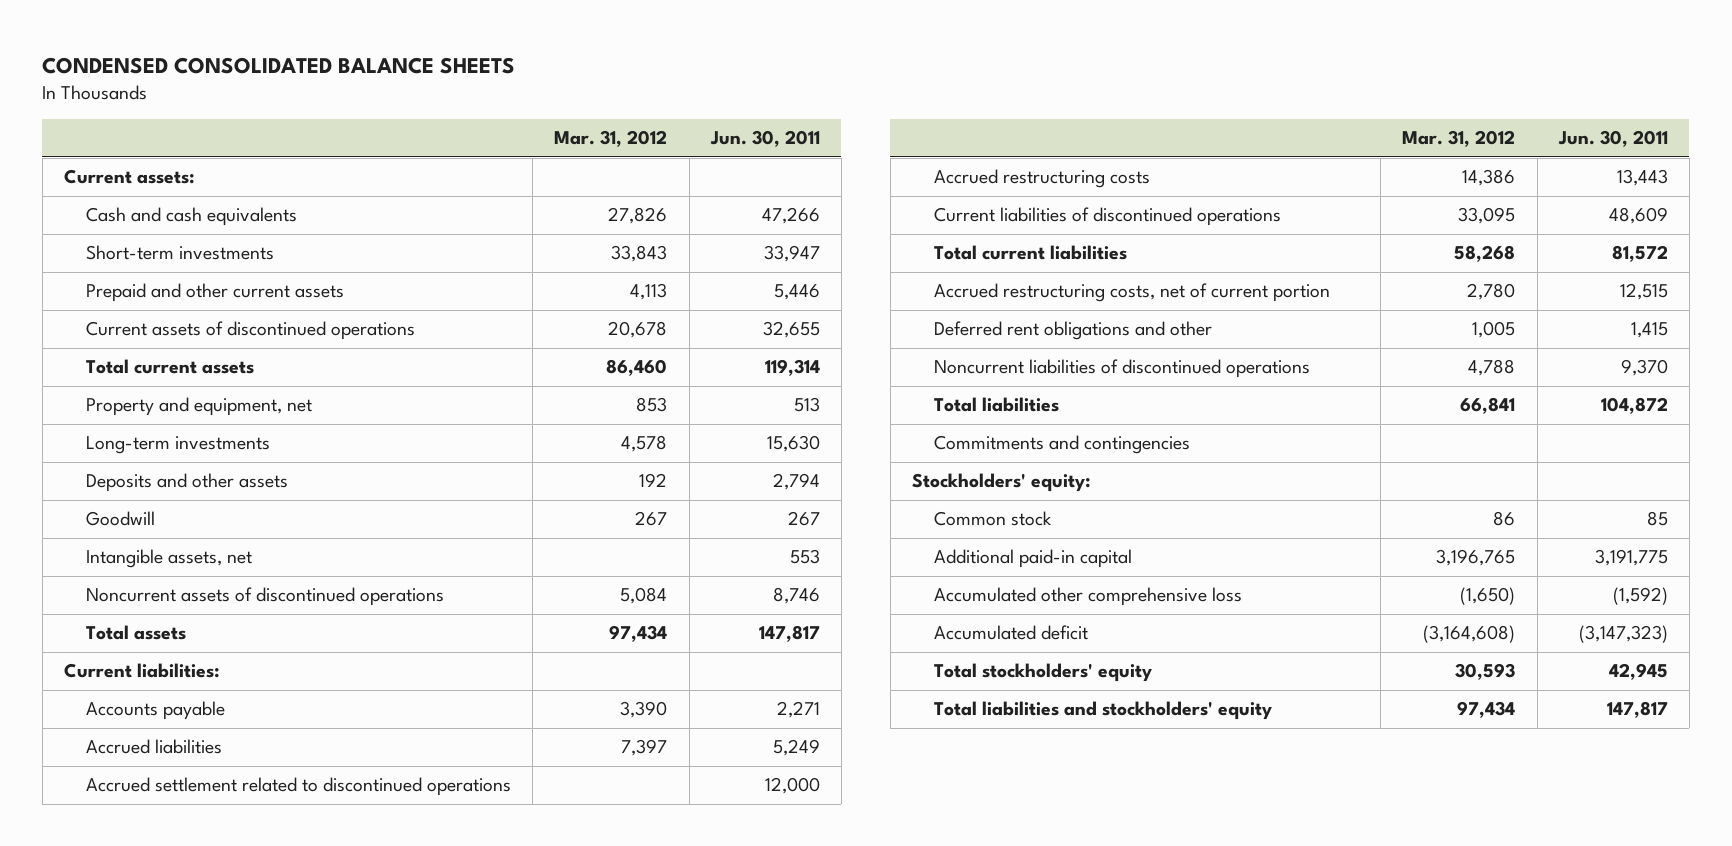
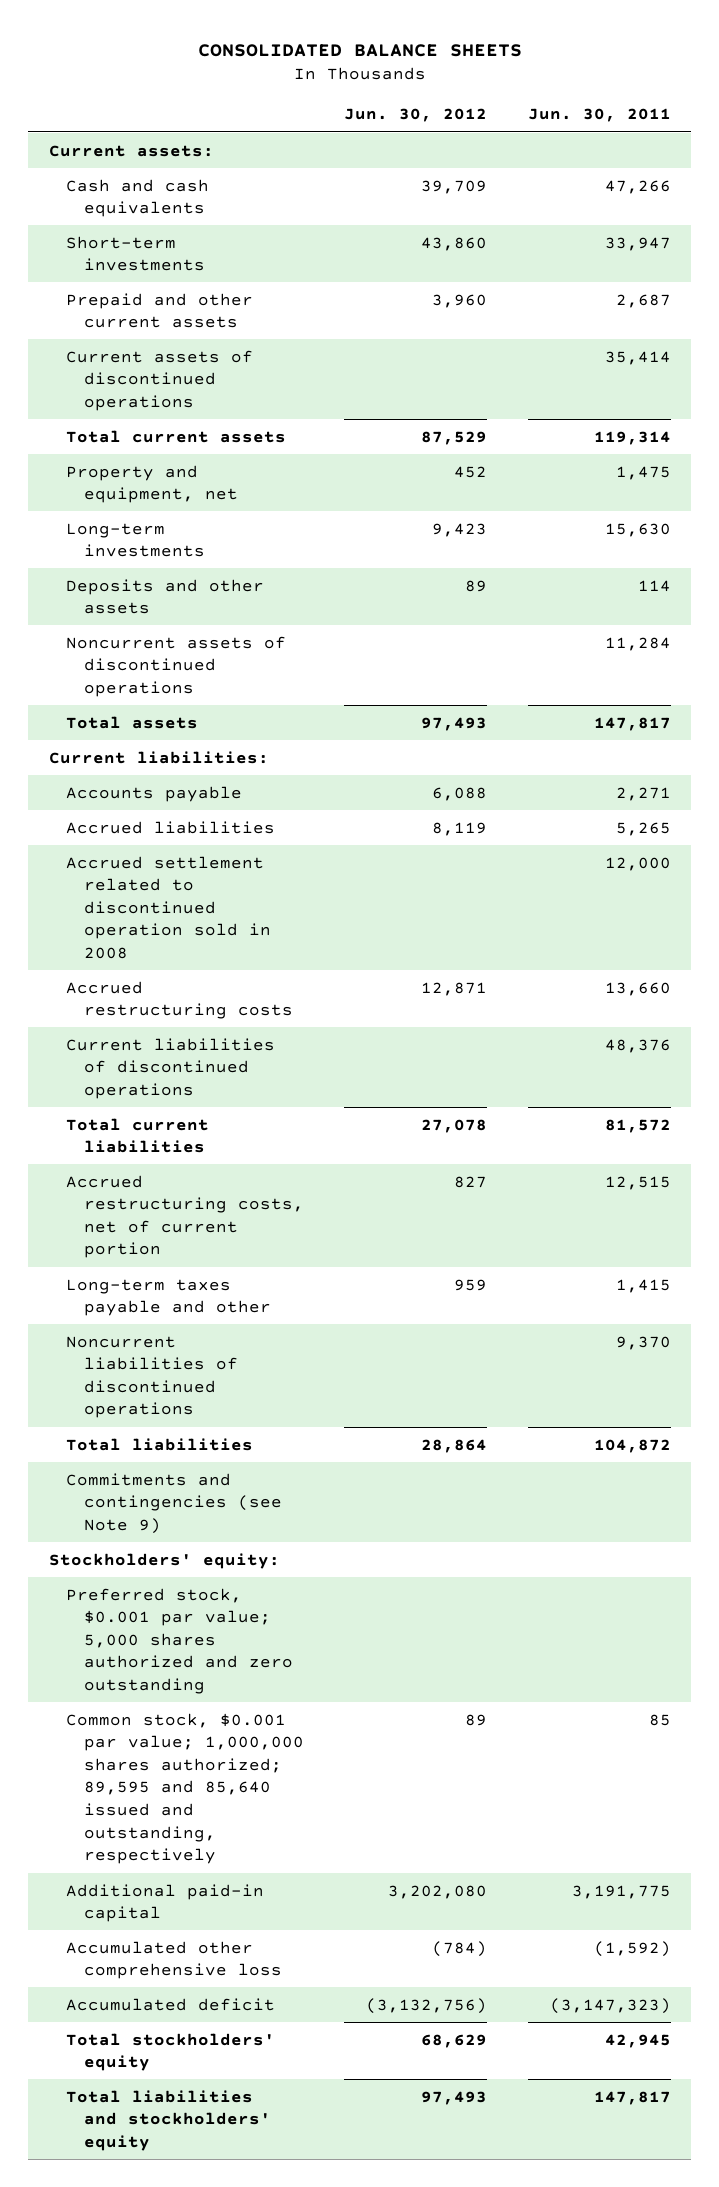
- CONDENSED CONSOLIDATED BALANCE SHEETS
+ CONSOLIDATED BALANCE SHEETS
- | Mar. 31, 2012 | Jun. 30, 2011
+ | Jun. 30, 2012 | Jun. 30, 2011
- Prepaid and other current assets | 4,113 | 5,446
- Current assets of discontinued operations | 20,678 | 32,655
+ Prepaid and other current assets | 3,960 | 2,687
+ Current assets of discontinued operations | | 35,414
- Property and equipment, net | 853 | 513
+ Property and equipment, net | 452 | 1,475
- Deposits and other assets | 192 | 2,794
- Goodwill | 267 | 267
- Intangible assets, net | | 553
- Noncurrent assets of discontinued operations | 5,084 | 8,746
+ Deposits and other assets | 89 | 114
+ Noncurrent assets of discontinued operations | | 11,284
- Accrued liabilities | 7,397 | 5,249
- Accrued settlement related to discontinued operations | | 12,000
- Accrued restructuring costs | 14,386 | 13,443
- Current liabilities of discontinued operations | 33,095 | 48,609
+ Accrued liabilities | 8,119 | 5,265
+ Accrued settlement related to discontinued operation sold in 2008 | | 12,000
+ Accrued restructuring costs | 12,871 | 13,660
+ Current liabilities of discontinued operations | | 48,376
- Deferred rent obligations and other | 1,005 | 1,415
+ Long-term taxes payable and other | 959 | 1,415
- Commitments and contingencies
+ Commitments and contingencies (see Note 9)
- Common stock | 86 | 85
+ Preferred stock, $0.001 par value; 5,000 shares authorized and zero outstanding
+ Common stock, $0.001 par value; 1,000,000 shares authorized; 89,595 and 85,640 issued and outstanding, respectively | 89 | 85

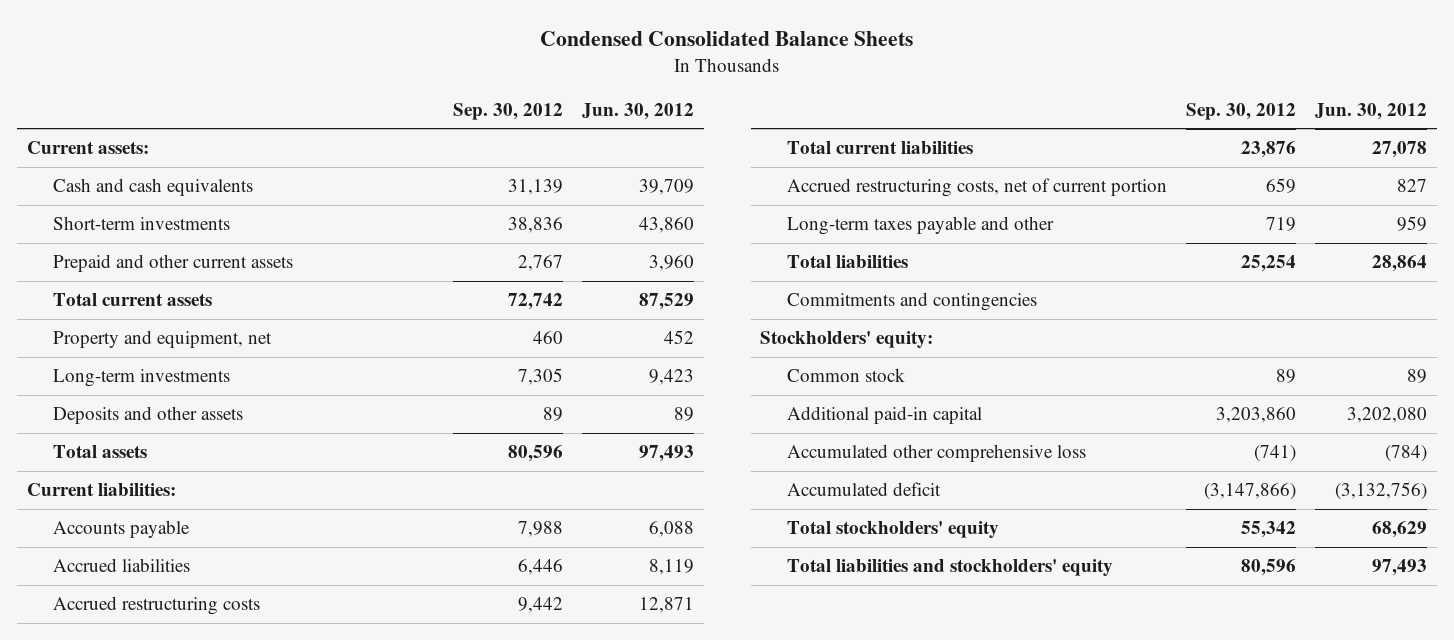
- CONSOLIDATED BALANCE SHEETS
+ Condensed Consolidated Balance Sheets
- | Jun. 30, 2012 | Jun. 30, 2011
+ | Sep. 30, 2012 | Jun. 30, 2012
- Current assets of discontinued operations | | 35,414
- Noncurrent assets of discontinued operations | | 11,284
- Accrued settlement related to discontinued operation sold in 2008 | | 12,000
- Current liabilities of discontinued operations | | 48,376
- Noncurrent liabilities of discontinued operations | | 9,370
- Commitments and contingencies (see Note 9)
+ Commitments and contingencies
- Preferred stock, $0.001 par value; 5,000 shares authorized and zero outstanding
- Common stock, $0.001 par value; 1,000,000 shares authorized; 89,595 and 85,640 issued and outstanding, respectively | 89 | 85
+ Common stock | 89 | 89

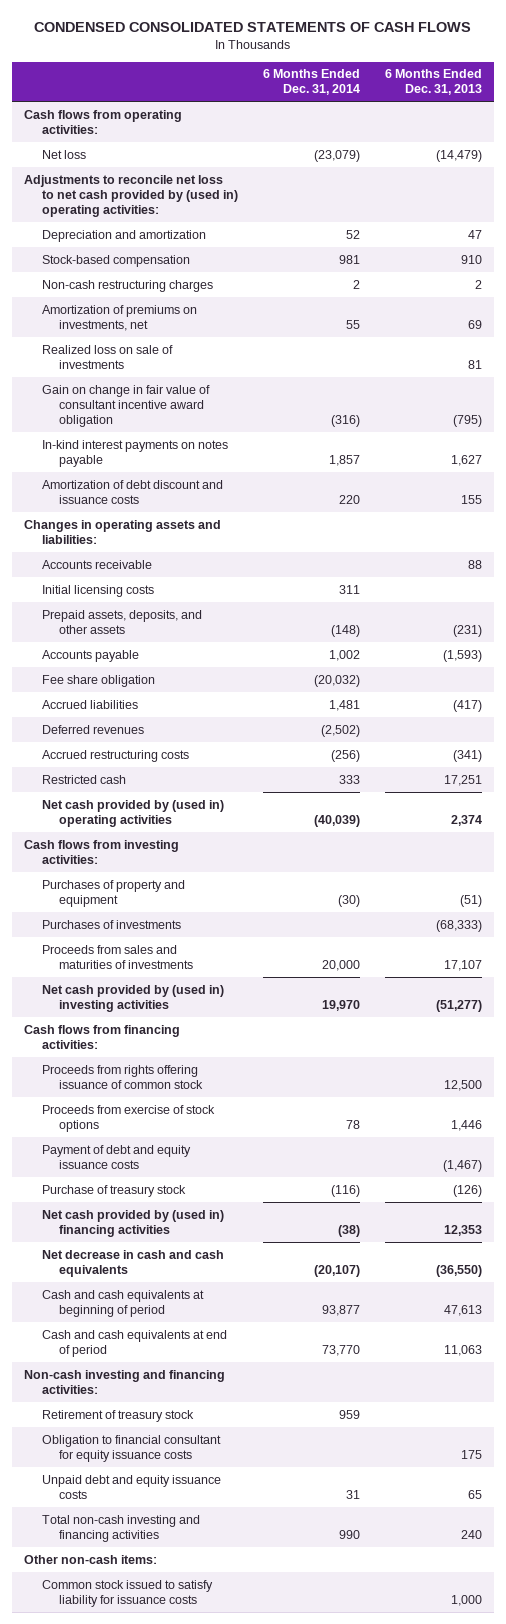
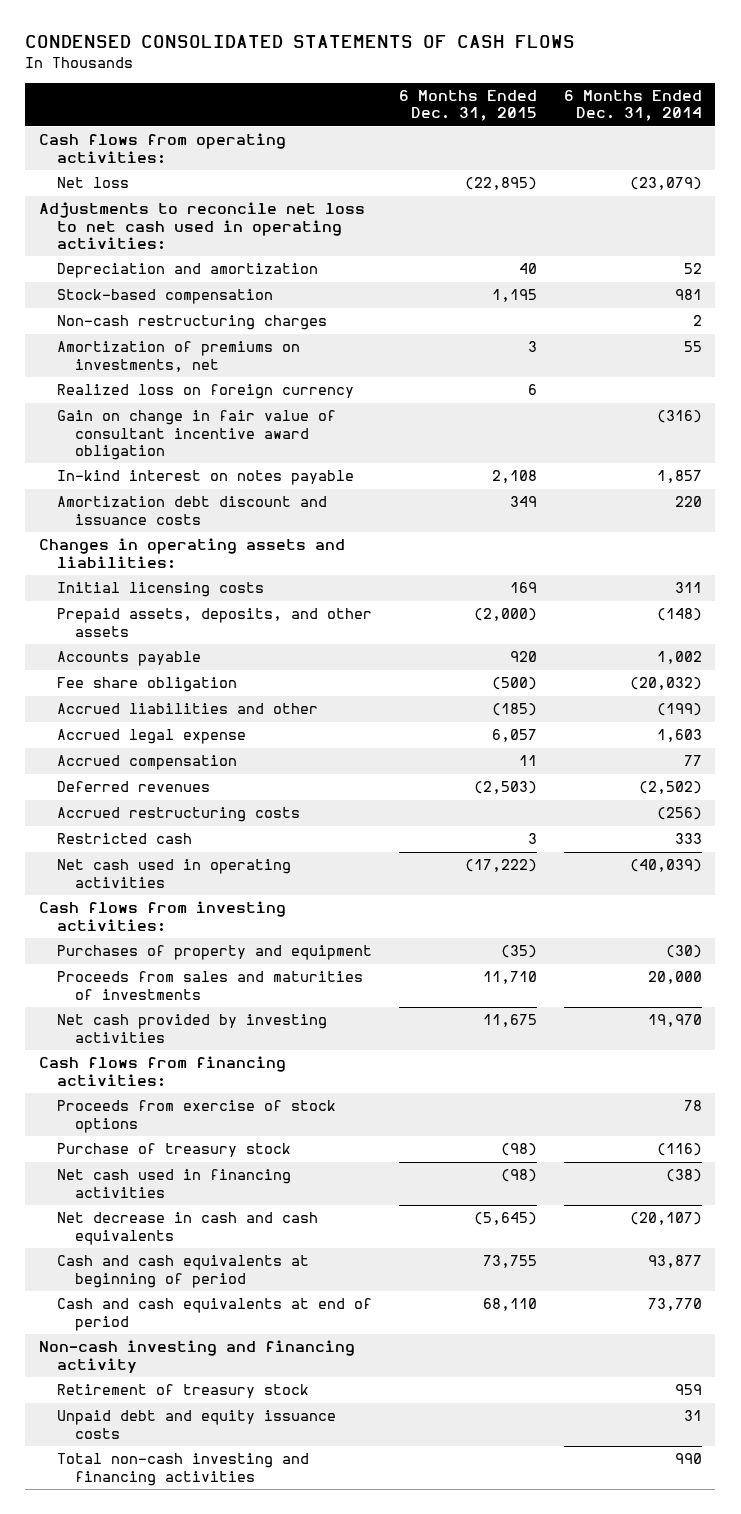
- | 6 Months Ended Dec. 31, 2014 | 6 Months Ended Dec. 31, 2013
+ | 6 Months Ended Dec. 31, 2015 | 6 Months Ended Dec. 31, 2014
- Adjustments to reconcile net loss to net cash provided by (used in) operating activities:
+ Adjustments to reconcile net loss to net cash used in operating activities:
- Realized loss on sale of investments | | 81
+ Realized loss on foreign currency | 6 |
- In-kind interest payments on notes payable | 1,857 | 1,627
- Amortization of debt discount and issuance costs | 220 | 155
+ In-kind interest on notes payable | 2,108 | 1,857
+ Amortization debt discount and issuance costs | 349 | 220
- Accounts receivable | | 88
- Accrued liabilities | 1,481 | (417)
+ Accrued liabilities and other | (185) | (199)
+ Accrued legal expense | 6,057 | 1,603
+ Accrued compensation | 11 | 77
- Net cash provided by (used in) operating activities | (40,039) | 2,374
+ Net cash used in operating activities | (17,222) | (40,039)
- Purchases of investments | | (68,333)
- Net cash provided by (used in) investing activities | 19,970 | (51,277)
+ Net cash provided by investing activities | 11,675 | 19,970
- Proceeds from rights offering issuance of common stock | | 12,500
- Payment of debt and equity issuance costs | | (1,467)
- Net cash provided by (used in) financing activities | (38) | 12,353
+ Net cash used in financing activities | (98) | (38)
- Non-cash investing and financing activities:
+ Non-cash investing and financing activity
- Obligation to financial consultant for equity issuance costs | | 175
- Other non-cash items:
- Common stock issued to satisfy liability for issuance costs | | 1,000

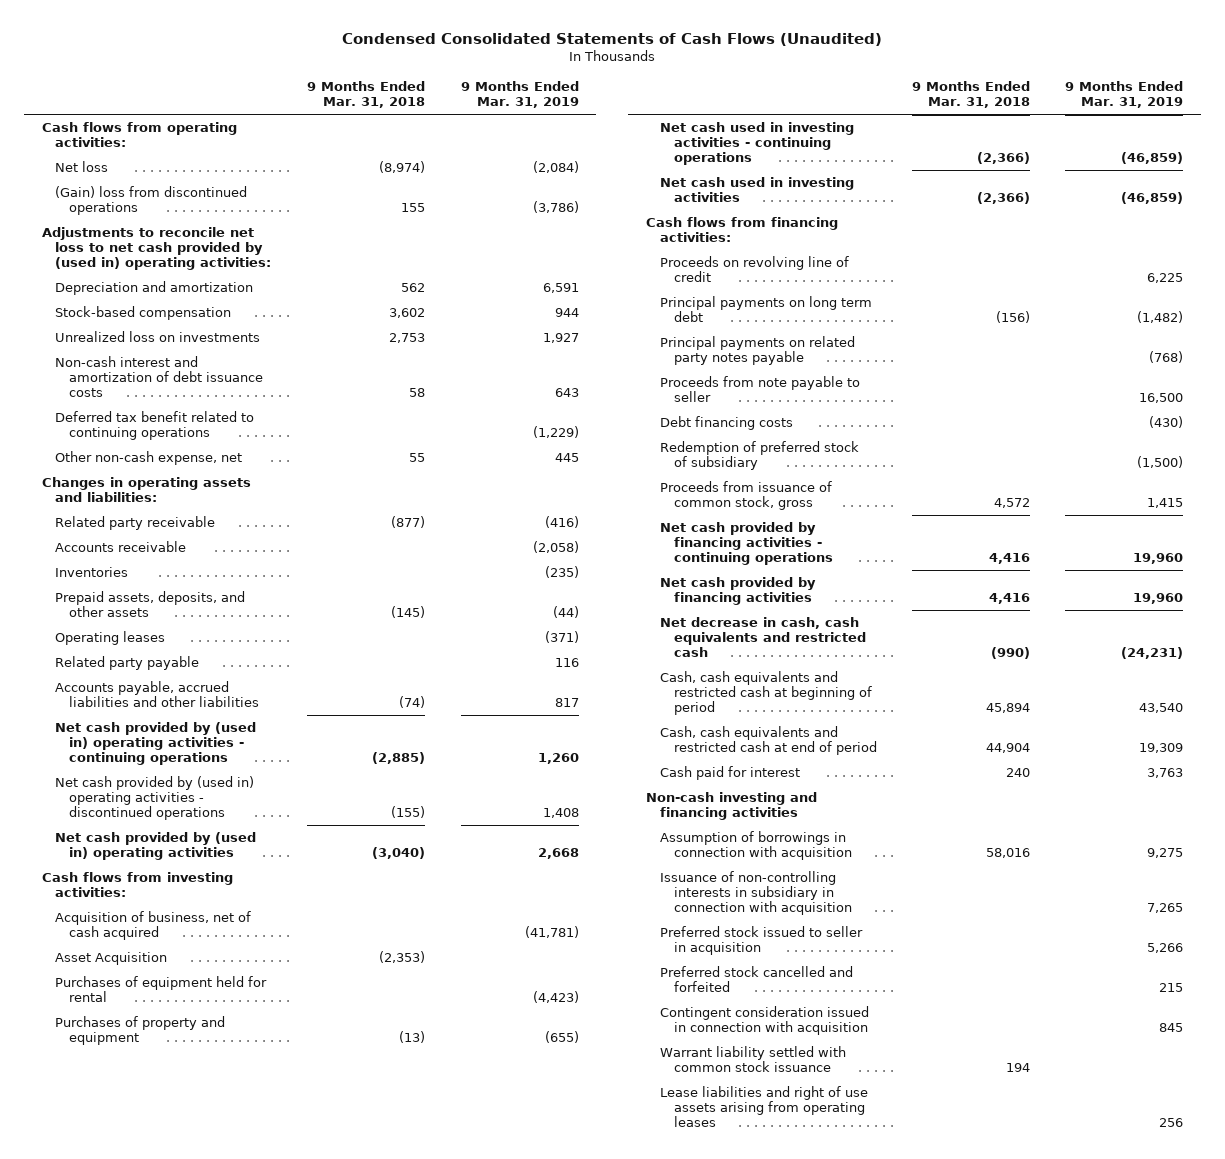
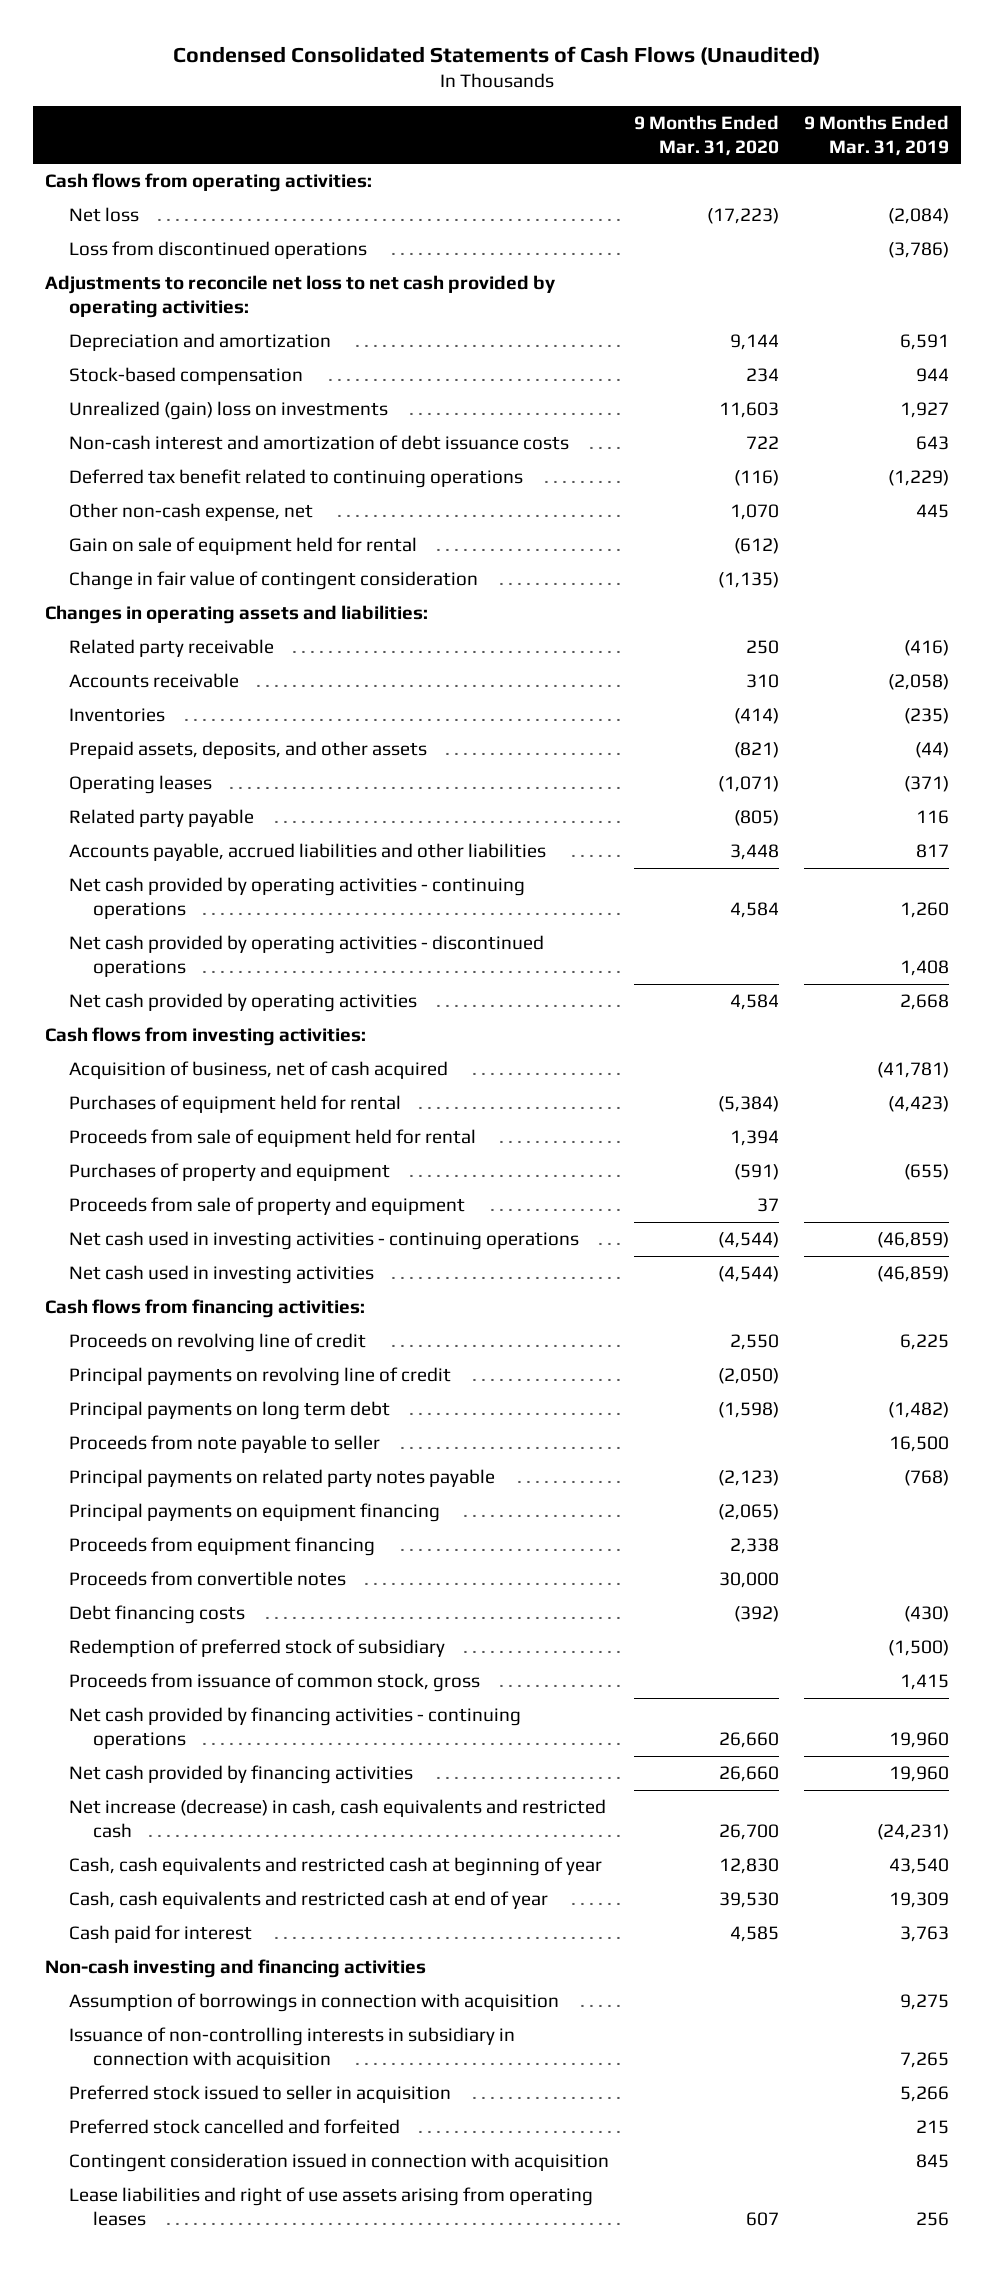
- | 9 Months Ended Mar. 31, 2018 | 9 Months Ended Mar. 31, 2019
+ | 9 Months Ended Mar. 31, 2020 | 9 Months Ended Mar. 31, 2019
- (Gain) loss from discontinued operations | 155 | (3,786)
- Adjustments to reconcile net loss to net cash provided by (used in) operating activities:
+ Loss from discontinued operations | | (3,786)
+ Adjustments to reconcile net loss to net cash provided by operating activities:
- Unrealized loss on investments | 2,753 | 1,927
+ Unrealized (gain) loss on investments | 11,603 | 1,927
+ Gain on sale of equipment held for rental | (612) |
+ Change in fair value of contingent consideration | (1,135) |
- Net cash provided by (used in) operating activities - continuing operations | (2,885) | 1,260
- Net cash provided by (used in) operating activities - discontinued operations | (155) | 1,408
- Net cash provided by (used in) operating activities | (3,040) | 2,668
+ Net cash provided by operating activities - continuing operations | 4,584 | 1,260
+ Net cash provided by operating activities - discontinued operations | | 1,408
+ Net cash provided by operating activities | 4,584 | 2,668
- Asset Acquisition | (2,353) |
+ Proceeds from sale of equipment held for rental | 1,394 |
+ Proceeds from sale of property and equipment | 37 |
+ Principal payments on revolving line of credit | (2,050) |
moved down: Principal payments on related party notes payable | (2,123) | (768)
+ Principal payments on equipment financing | (2,065) |
+ Proceeds from equipment financing | 2,338 |
+ Proceeds from convertible notes | 30,000 |
- Net decrease in cash, cash equivalents and restricted cash | (990) | (24,231)
- Cash, cash equivalents and restricted cash at beginning of period | 45,894 | 43,540
- Cash, cash equivalents and restricted cash at end of period | 44,904 | 19,309
+ Net increase (decrease) in cash, cash equivalents and restricted cash | 26,700 | (24,231)
+ Cash, cash equivalents and restricted cash at beginning of year | 12,830 | 43,540
+ Cash, cash equivalents and restricted cash at end of year | 39,530 | 19,309
- Warrant liability settled with common stock issuance | 194 |

